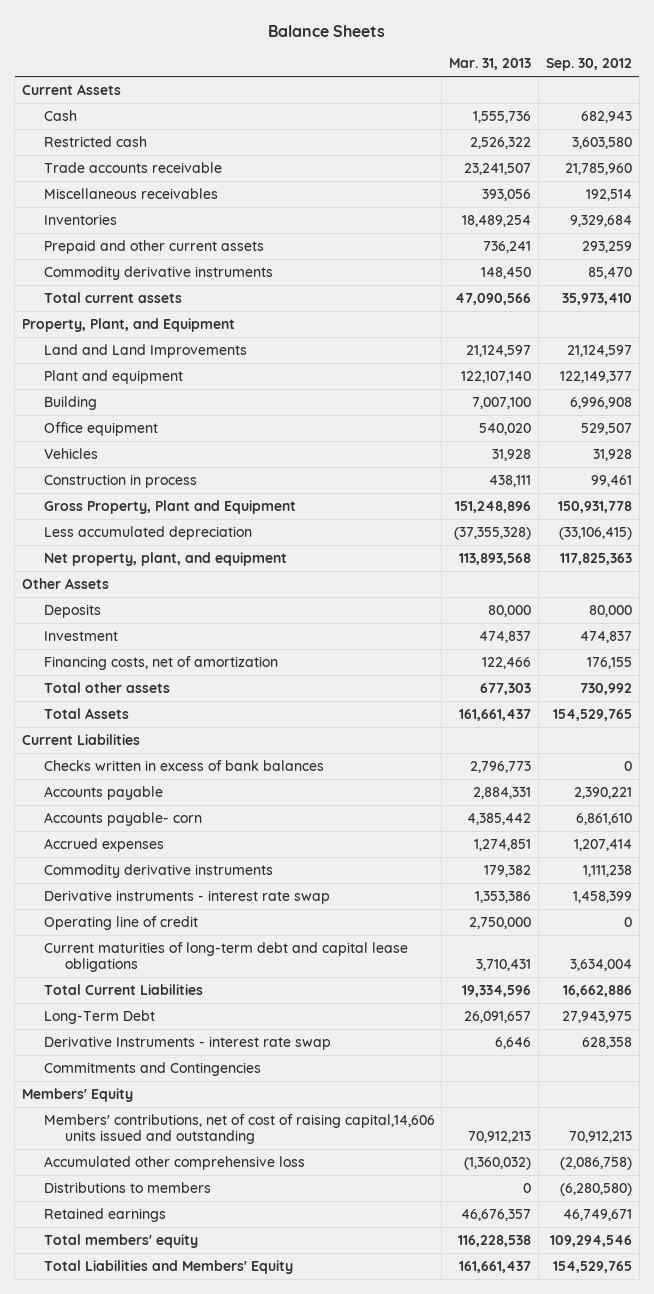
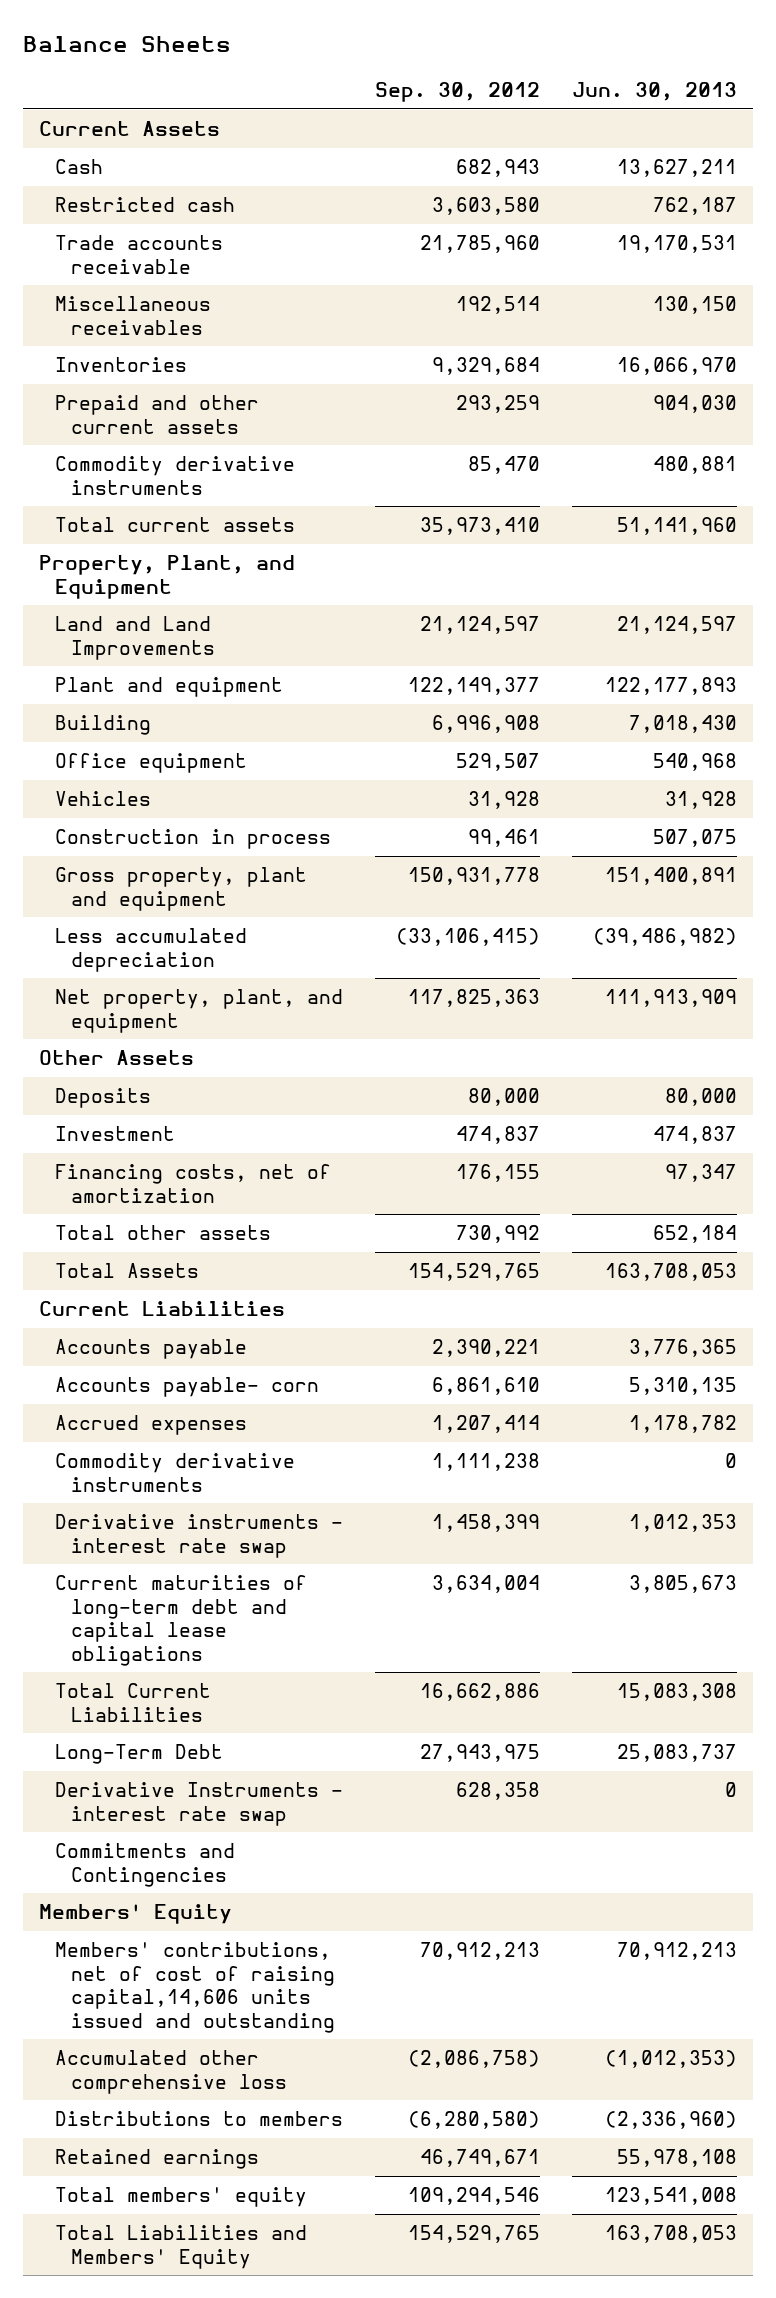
- | Mar. 31, 2013 | Sep. 30, 2012
+ | Sep. 30, 2012 | Jun. 30, 2013
- Gross Property, Plant and Equipment | 151,248,896 | 150,931,778
+ Gross property, plant and equipment | 150,931,778 | 151,400,891
- Checks written in excess of bank balances | 2,796,773 | 0
- Operating line of credit | 2,750,000 | 0

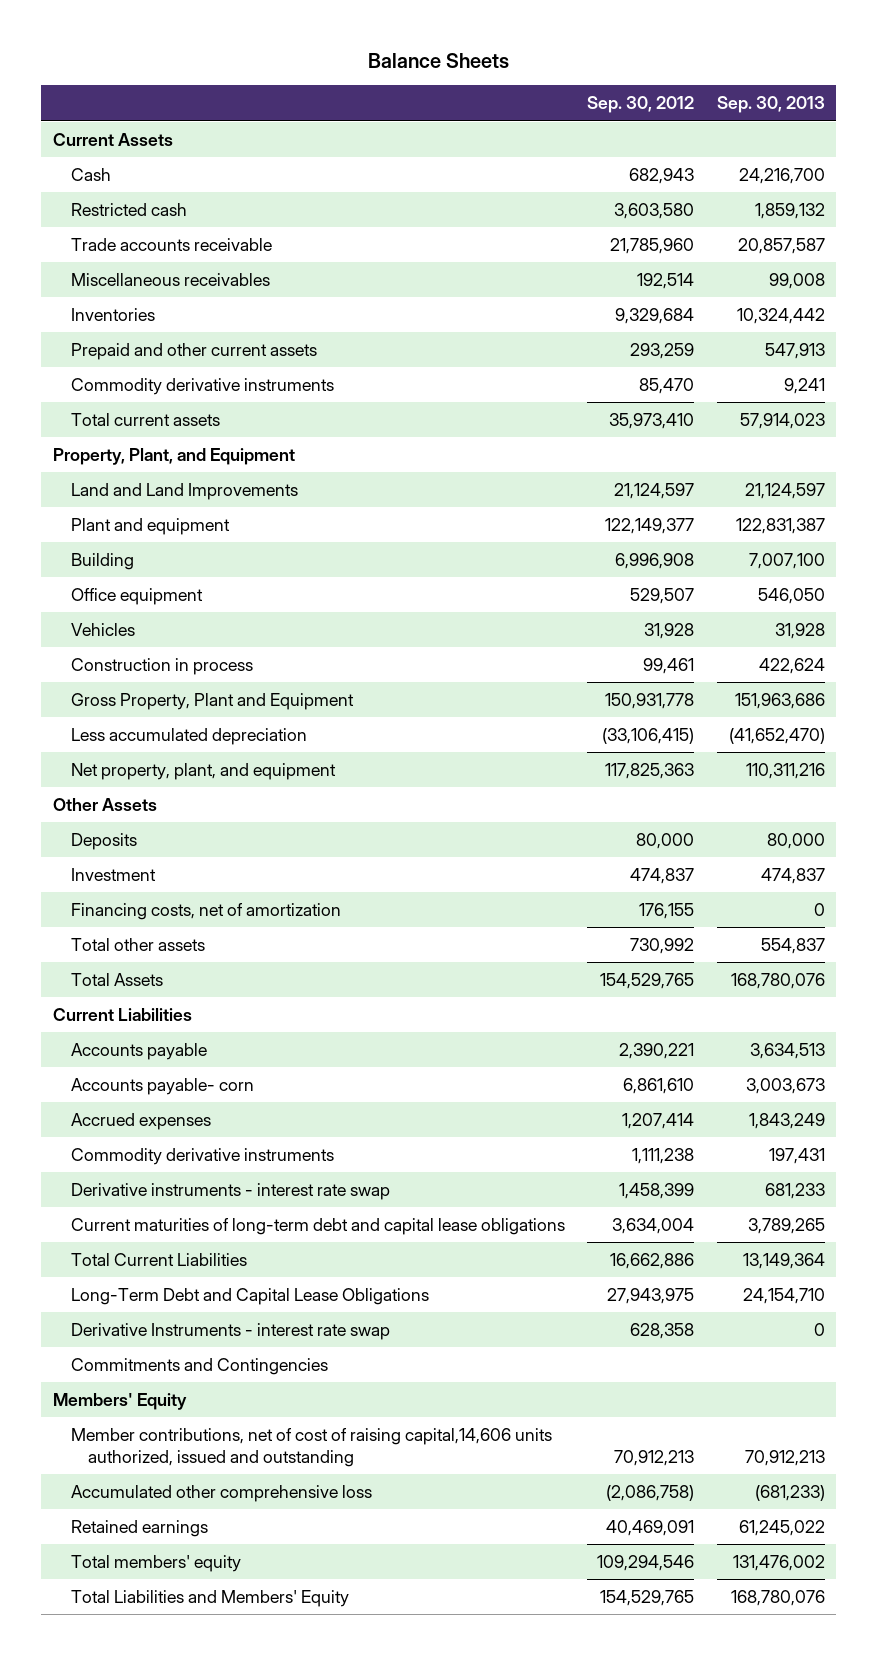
- | Sep. 30, 2012 | Jun. 30, 2013
+ | Sep. 30, 2012 | Sep. 30, 2013
- Gross property, plant and equipment | 150,931,778 | 151,400,891
+ Gross Property, Plant and Equipment | 150,931,778 | 151,963,686
- Long-Term Debt | 27,943,975 | 25,083,737
+ Long-Term Debt and Capital Lease Obligations | 27,943,975 | 24,154,710
- Members' contributions, net of cost of raising capital,14,606 units issued and outstanding | 70,912,213 | 70,912,213
+ Member contributions, net of cost of raising capital,14,606 units authorized, issued and outstanding | 70,912,213 | 70,912,213
- Distributions to members | (6,280,580) | (2,336,960)
- Retained earnings | 46,749,671 | 55,978,108
+ Retained earnings | 40,469,091 | 61,245,022

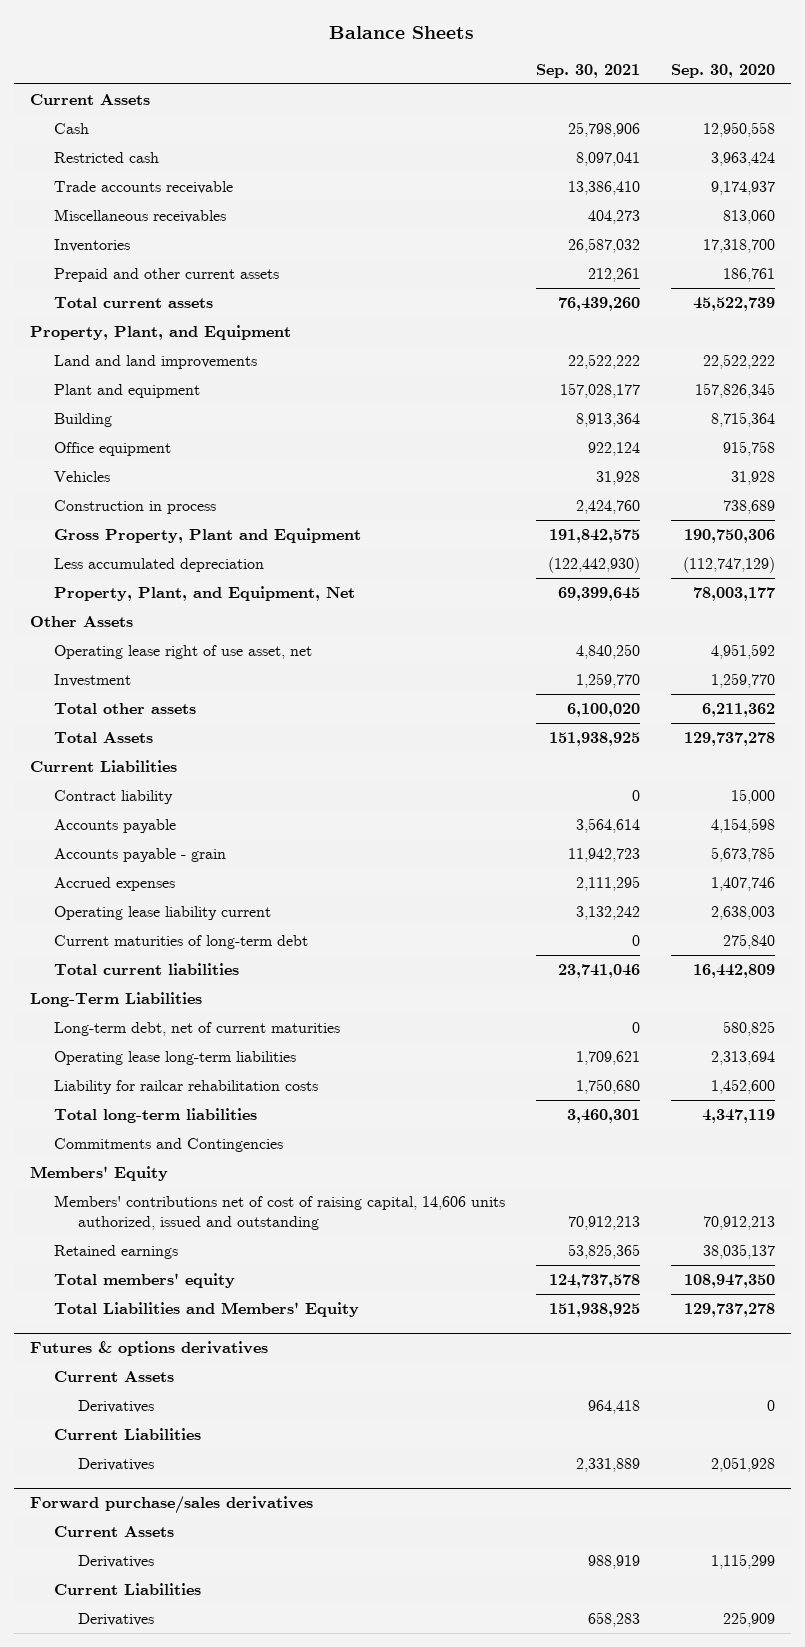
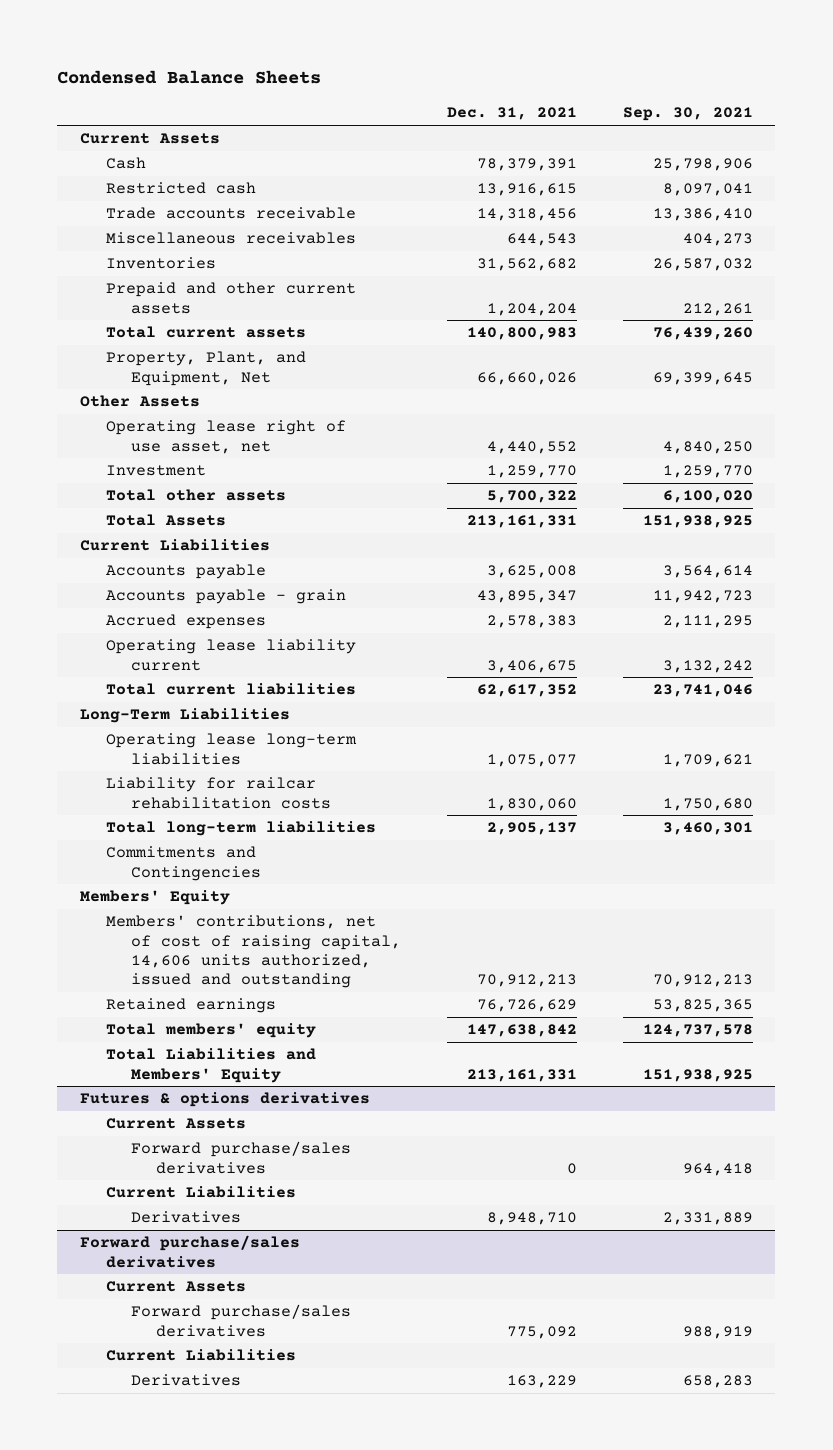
- Balance Sheets
+ Condensed Balance Sheets
- | Sep. 30, 2021 | Sep. 30, 2020
+ | Dec. 31, 2021 | Sep. 30, 2021
- Property, Plant, and Equipment
- Land and land improvements | 22,522,222 | 22,522,222
- Plant and equipment | 157,028,177 | 157,826,345
- Building | 8,913,364 | 8,715,364
- Office equipment | 922,124 | 915,758
- Vehicles | 31,928 | 31,928
- Construction in process | 2,424,760 | 738,689
- Gross Property, Plant and Equipment | 191,842,575 | 190,750,306
- Less accumulated depreciation | (122,442,930) | (112,747,129)
- Contract liability | 0 | 15,000
- Current maturities of long-term debt | 0 | 275,840
- Long-term debt, net of current maturities | 0 | 580,825
- Members' contributions net of cost of raising capital, 14,606 units authorized, issued and outstanding | 70,912,213 | 70,912,213
+ Members' contributions, net of cost of raising capital, 14,606 units authorized, issued and outstanding | 70,912,213 | 70,912,213
@ Futures & options derivatives
- Derivatives | 964,418 | 0
+ Forward purchase/sales derivatives | 0 | 964,418
@ Forward purchase/sales derivatives
- Derivatives | 988,919 | 1,115,299
+ Forward purchase/sales derivatives | 775,092 | 988,919

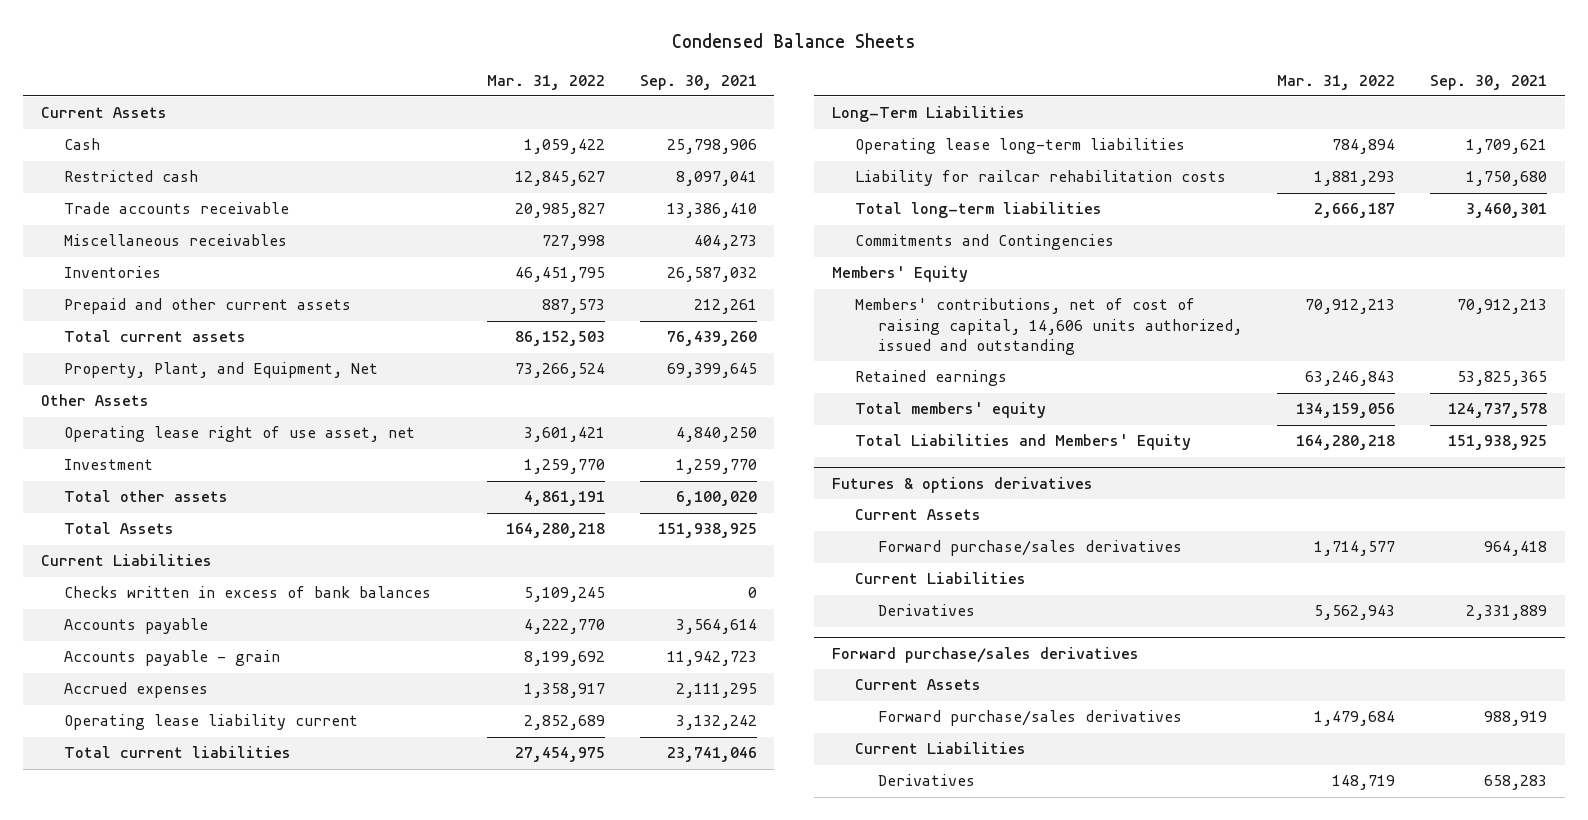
- | Dec. 31, 2021 | Sep. 30, 2021
+ | Mar. 31, 2022 | Sep. 30, 2021
+ Checks written in excess of bank balances | 5,109,245 | 0

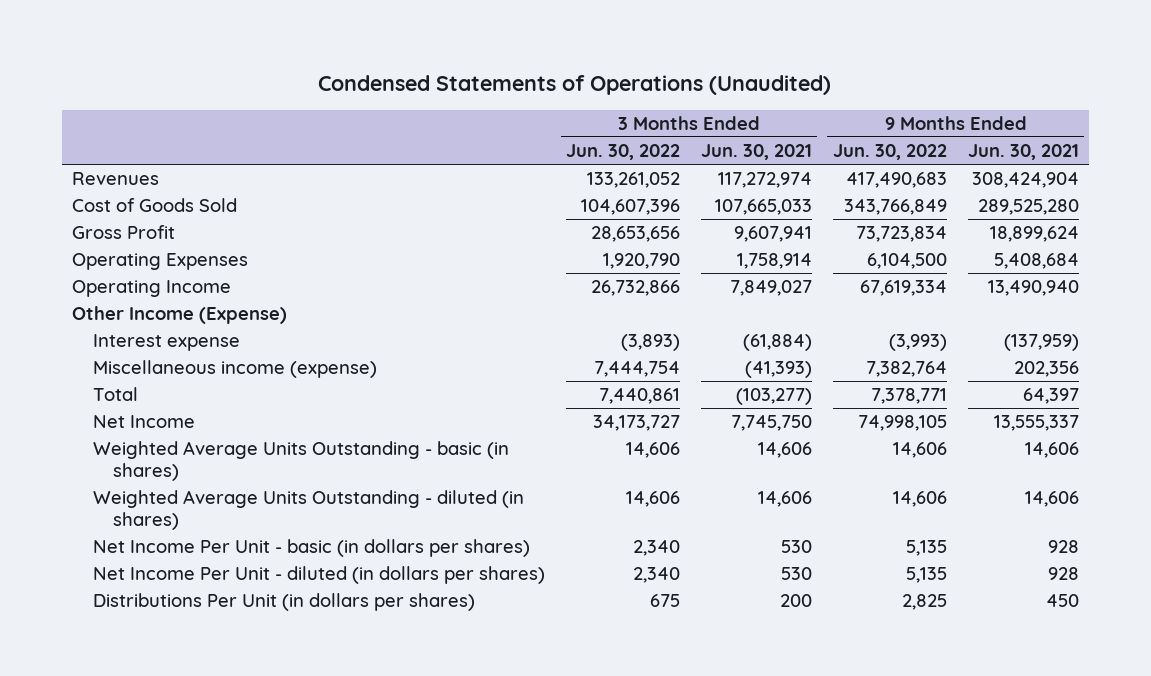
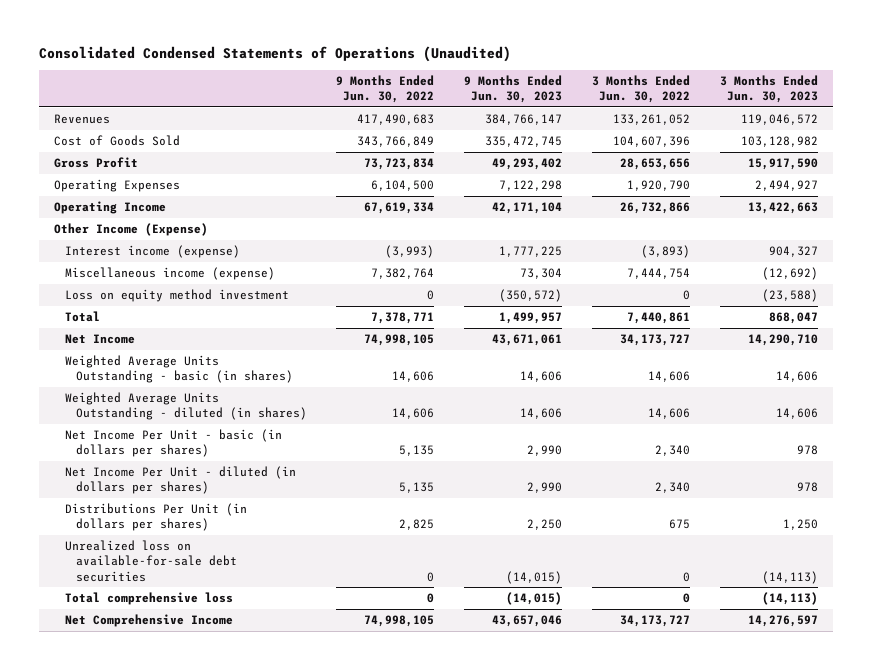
- Condensed Statements of Operations (Unaudited)
+ Consolidated Condensed Statements of Operations (Unaudited)
- | 3 Months Ended Jun. 30, 2022 | 3 Months Ended Jun. 30, 2021 | 9 Months Ended Jun. 30, 2022 | 9 Months Ended Jun. 30, 2021
+ | 9 Months Ended Jun. 30, 2022 | 9 Months Ended Jun. 30, 2023 | 3 Months Ended Jun. 30, 2022 | 3 Months Ended Jun. 30, 2023
- Interest expense | (3,893) | (61,884) | (3,993) | (137,959)
+ Interest income (expense) | (3,993) | 1,777,225 | (3,893) | 904,327
+ Loss on equity method investment | 0 | (350,572) | 0 | (23,588)
+ Unrealized loss on available-for-sale debt securities | 0 | (14,015) | 0 | (14,113)
+ Total comprehensive loss | 0 | (14,015) | 0 | (14,113)
+ Net Comprehensive Income | 74,998,105 | 43,657,046 | 34,173,727 | 14,276,597

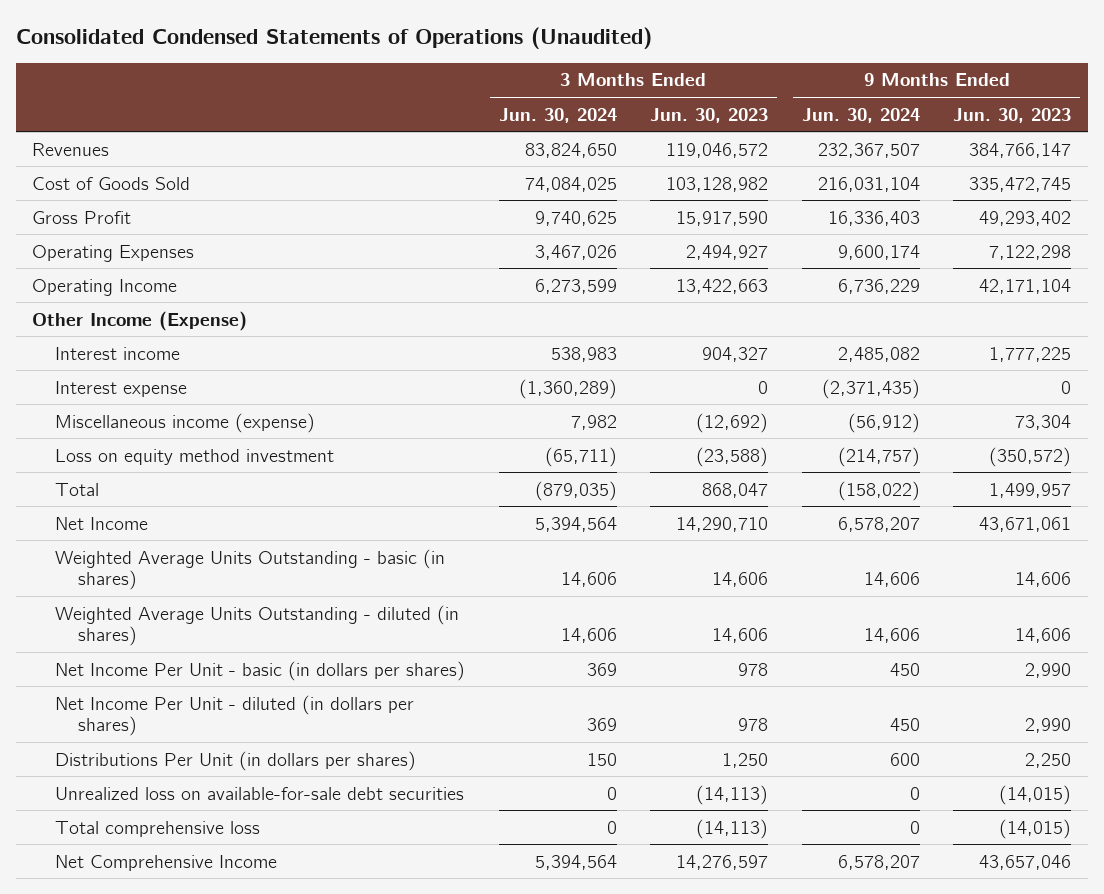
- | 9 Months Ended Jun. 30, 2022 | 9 Months Ended Jun. 30, 2023 | 3 Months Ended Jun. 30, 2022 | 3 Months Ended Jun. 30, 2023
+ | 3 Months Ended Jun. 30, 2024 | 3 Months Ended Jun. 30, 2023 | 9 Months Ended Jun. 30, 2024 | 9 Months Ended Jun. 30, 2023
- Interest income (expense) | (3,993) | 1,777,225 | (3,893) | 904,327
+ Interest income | 538,983 | 904,327 | 2,485,082 | 1,777,225
+ Interest expense | (1,360,289) | 0 | (2,371,435) | 0

